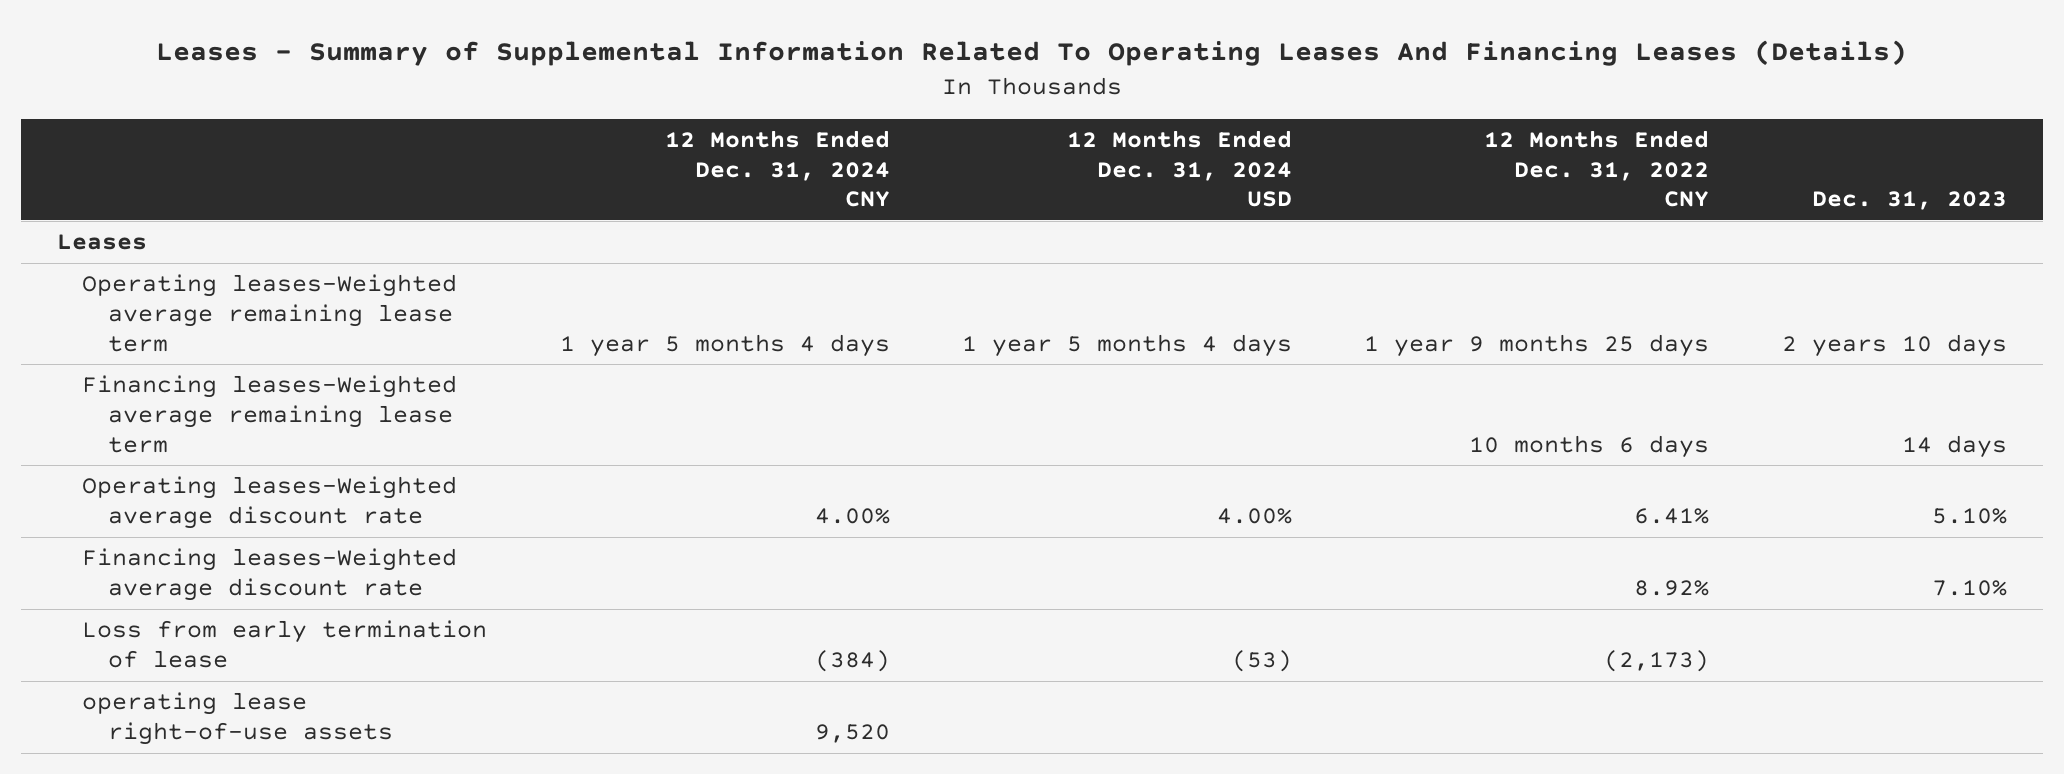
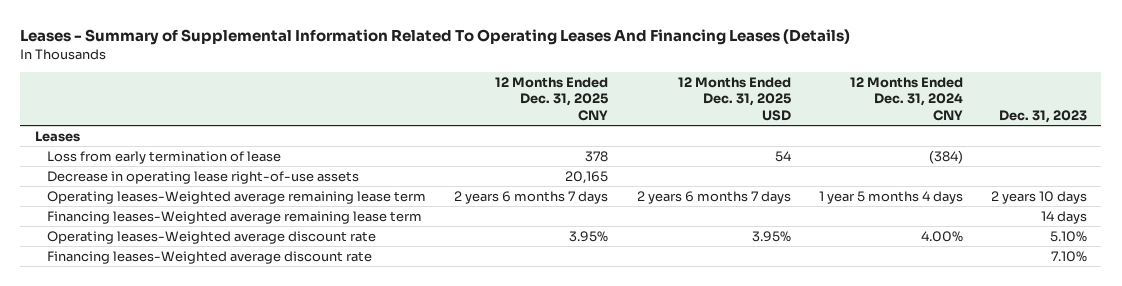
- | 12 Months Ended Dec. 31, 2024 CNY | 12 Months Ended Dec. 31, 2024 USD | 12 Months Ended Dec. 31, 2022 CNY | Dec. 31, 2023
+ | 12 Months Ended Dec. 31, 2025 CNY | 12 Months Ended Dec. 31, 2025 USD | 12 Months Ended Dec. 31, 2024 CNY | Dec. 31, 2023
moved up: Loss from early termination of lease | 378 | 54 | (384) |
+ Decrease in operating lease right-of-use assets | 20,165 | | |
- operating lease right-of-use assets | 9,520 | | |

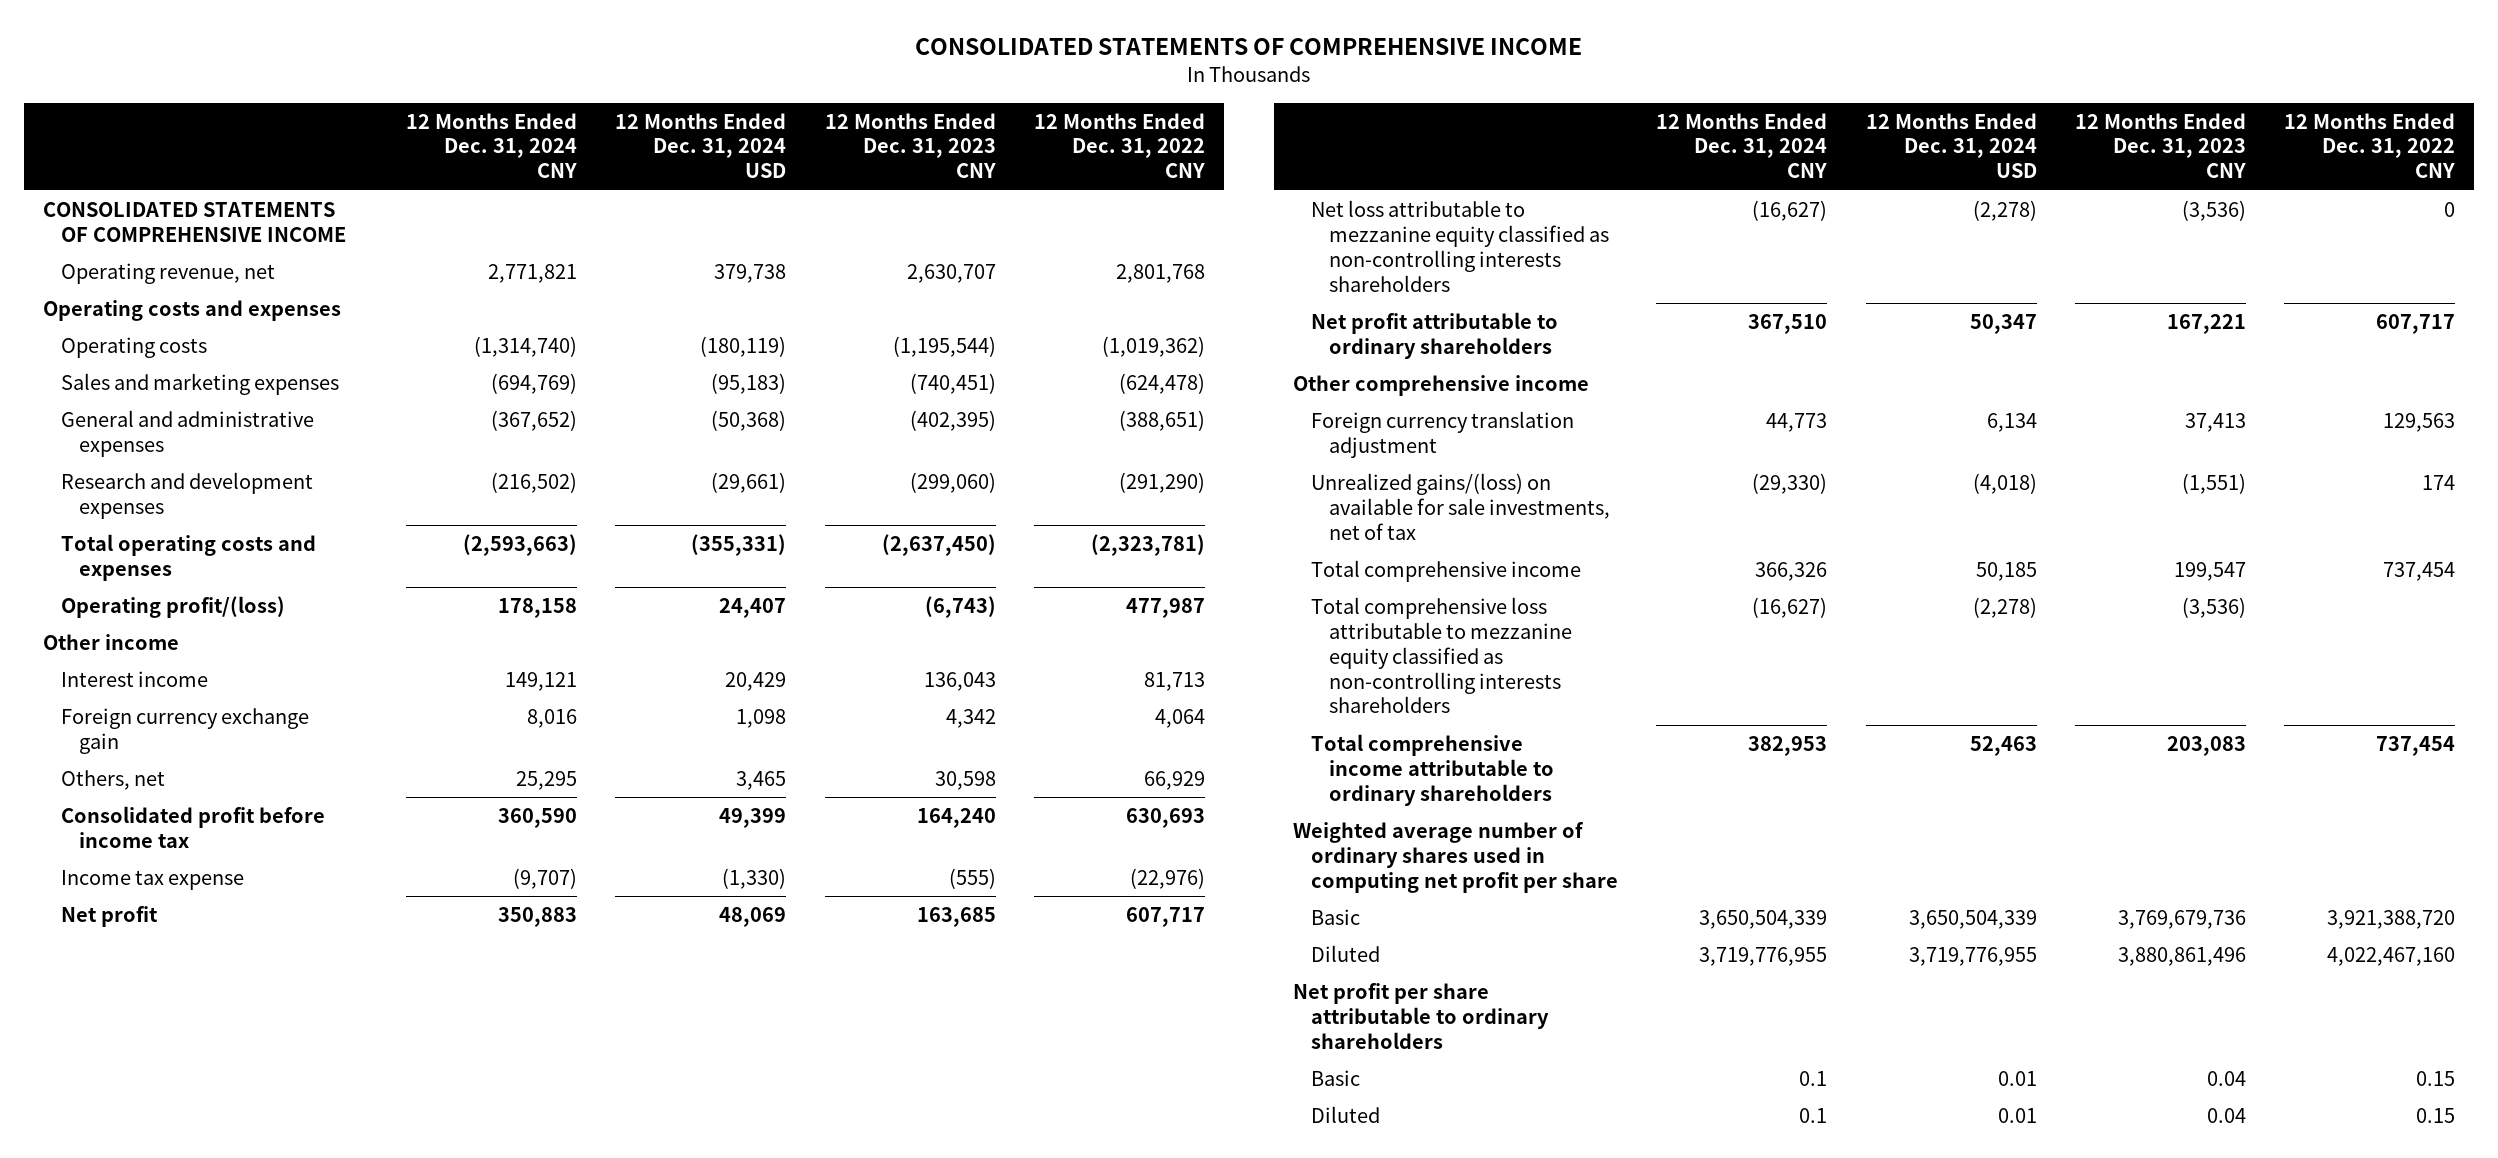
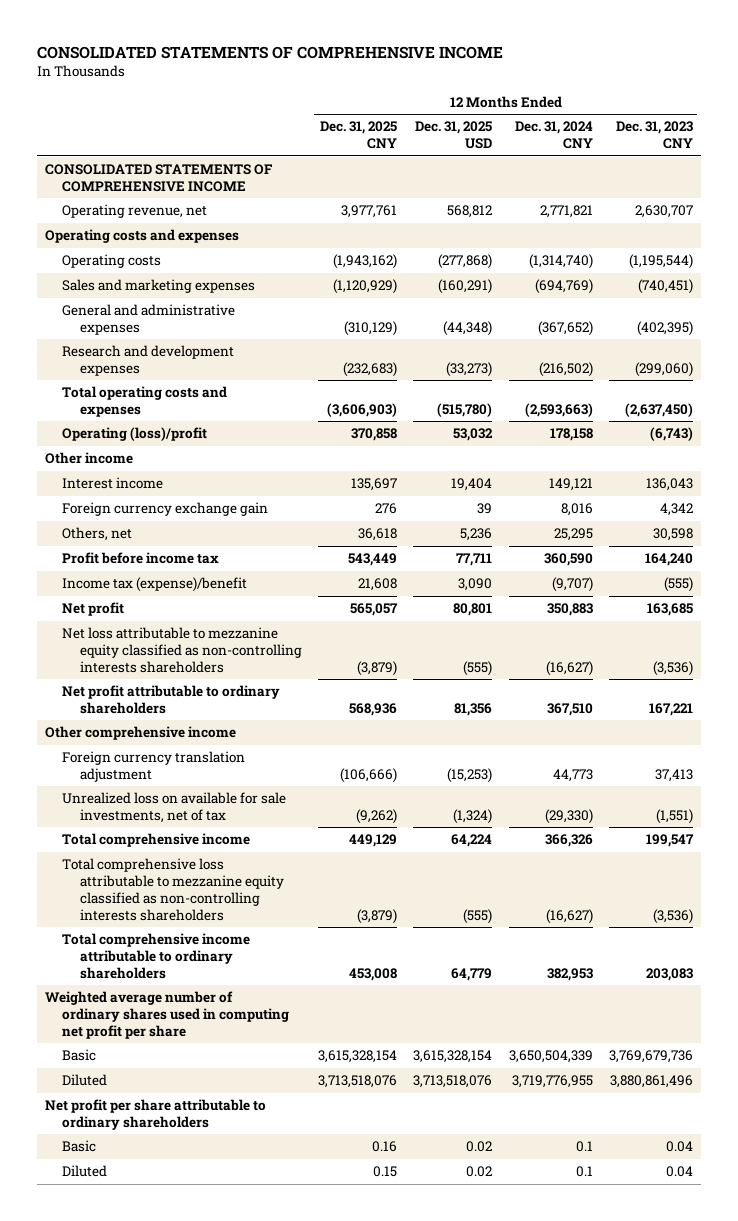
- | 12 Months Ended Dec. 31, 2024 CNY | 12 Months Ended Dec. 31, 2024 USD | 12 Months Ended Dec. 31, 2023 CNY | 12 Months Ended Dec. 31, 2022 CNY
+ | 12 Months Ended Dec. 31, 2025 CNY | 12 Months Ended Dec. 31, 2025 USD | 12 Months Ended Dec. 31, 2024 CNY | 12 Months Ended Dec. 31, 2023 CNY
- Operating profit/(loss) | 178,158 | 24,407 | (6,743) | 477,987
+ Operating (loss)/profit | 370,858 | 53,032 | 178,158 | (6,743)
- Consolidated profit before income tax | 360,590 | 49,399 | 164,240 | 630,693
- Income tax expense | (9,707) | (1,330) | (555) | (22,976)
+ Profit before income tax | 543,449 | 77,711 | 360,590 | 164,240
+ Income tax (expense)/benefit | 21,608 | 3,090 | (9,707) | (555)
- Unrealized gains/(loss) on available for sale investments, net of tax | (29,330) | (4,018) | (1,551) | 174
+ Unrealized loss on available for sale investments, net of tax | (9,262) | (1,324) | (29,330) | (1,551)

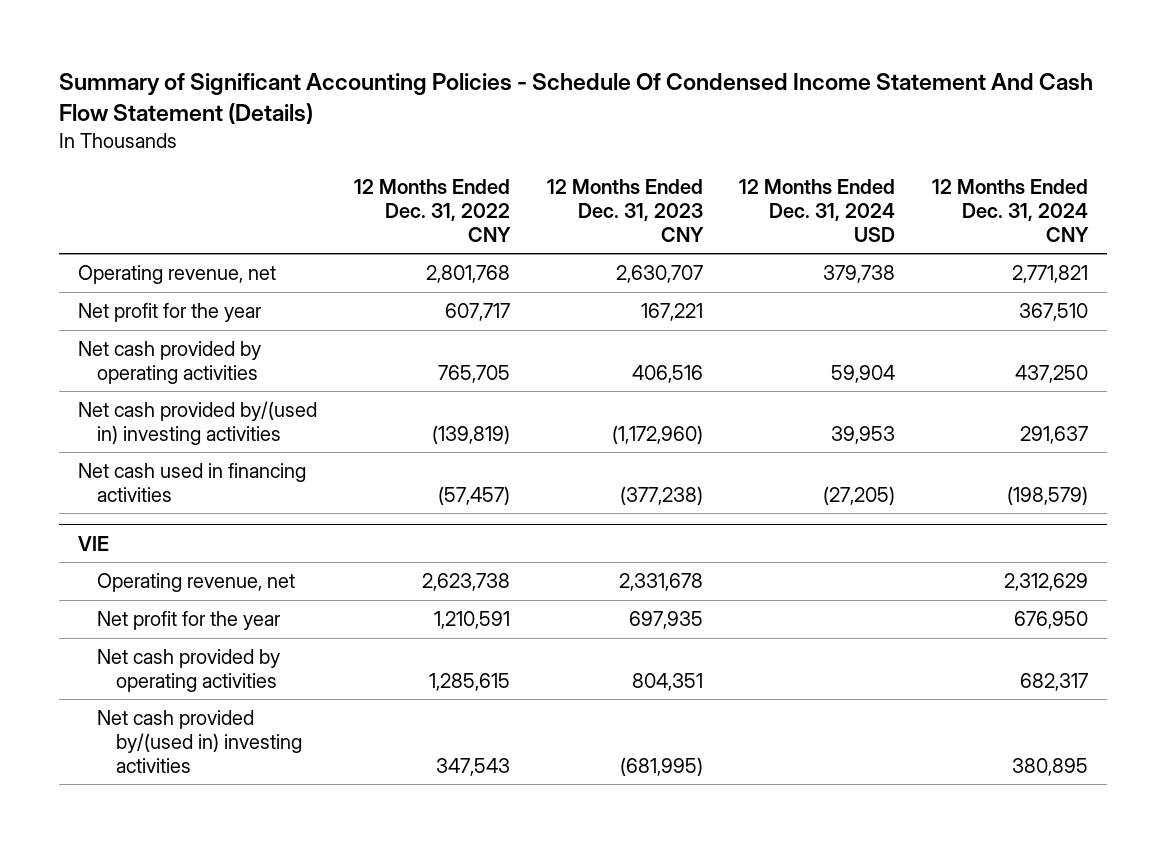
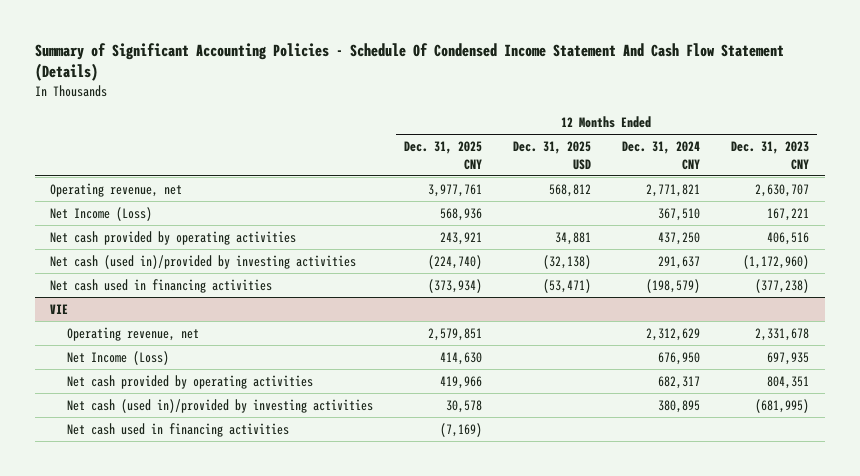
- | 12 Months Ended Dec. 31, 2022 CNY | 12 Months Ended Dec. 31, 2023 CNY | 12 Months Ended Dec. 31, 2024 USD | 12 Months Ended Dec. 31, 2024 CNY
+ | 12 Months Ended Dec. 31, 2025 CNY | 12 Months Ended Dec. 31, 2025 USD | 12 Months Ended Dec. 31, 2024 CNY | 12 Months Ended Dec. 31, 2023 CNY
- Net profit for the year | 607,717 | 167,221 | | 367,510
+ Net Income (Loss) | 568,936 | | 367,510 | 167,221
- Net cash provided by/(used in) investing activities | (139,819) | (1,172,960) | 39,953 | 291,637
+ Net cash (used in)/provided by investing activities | (224,740) | (32,138) | 291,637 | (1,172,960)
@ VIE
- Net profit for the year | 1,210,591 | 697,935 | | 676,950
+ Net Income (Loss) | 414,630 | | 676,950 | 697,935
- Net cash provided by/(used in) investing activities | 347,543 | (681,995) | | 380,895
+ Net cash (used in)/provided by investing activities | 30,578 | | 380,895 | (681,995)
+ Net cash used in financing activities | (7,169) | | |

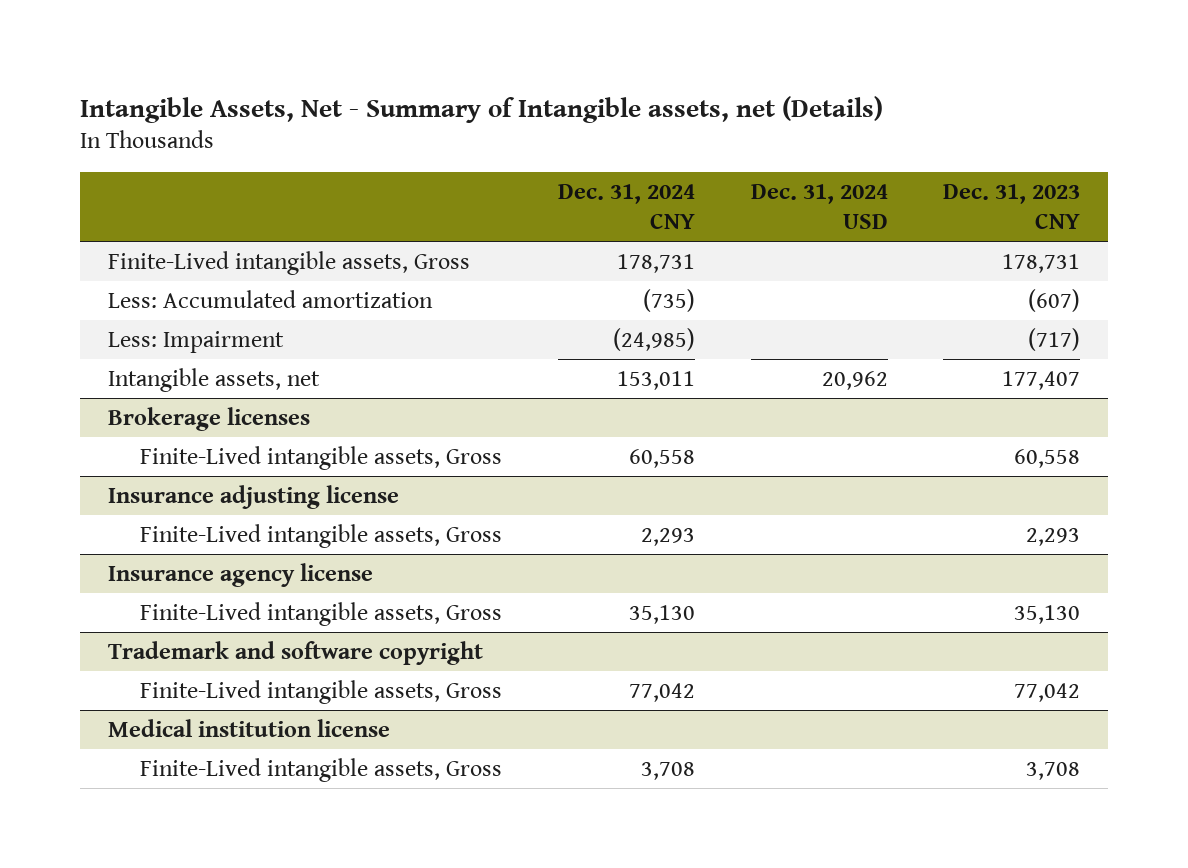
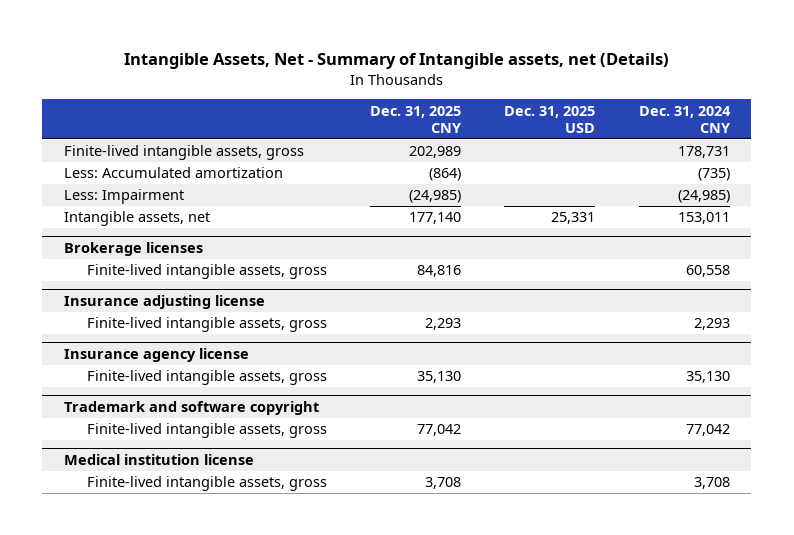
- | Dec. 31, 2024 CNY | Dec. 31, 2024 USD | Dec. 31, 2023 CNY
+ | Dec. 31, 2025 CNY | Dec. 31, 2025 USD | Dec. 31, 2024 CNY
- Finite-Lived intangible assets, Gross | 178,731 | | 178,731
+ Finite-lived intangible assets, gross | 202,989 | | 178,731
@ Brokerage licenses
- Finite-Lived intangible assets, Gross | 60,558 | | 60,558
+ Finite-lived intangible assets, gross | 84,816 | | 60,558
@ Insurance adjusting license
- Finite-Lived intangible assets, Gross | 2,293 | | 2,293
+ Finite-lived intangible assets, gross | 2,293 | | 2,293
@ Insurance agency license
- Finite-Lived intangible assets, Gross | 35,130 | | 35,130
+ Finite-lived intangible assets, gross | 35,130 | | 35,130
@ Trademark and software copyright
- Finite-Lived intangible assets, Gross | 77,042 | | 77,042
+ Finite-lived intangible assets, gross | 77,042 | | 77,042
@ Medical institution license
- Finite-Lived intangible assets, Gross | 3,708 | | 3,708
+ Finite-lived intangible assets, gross | 3,708 | | 3,708

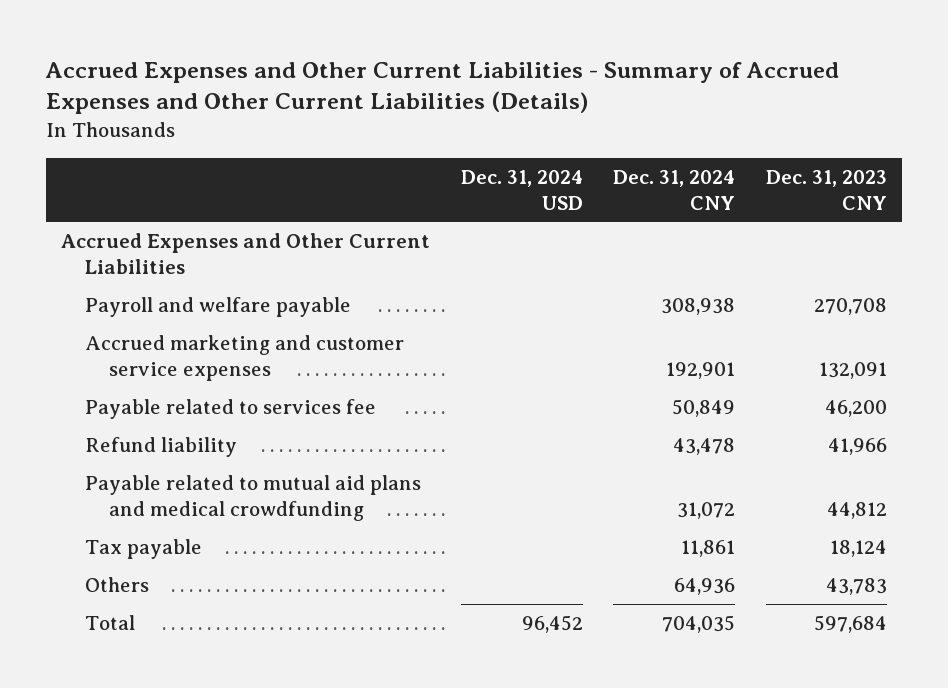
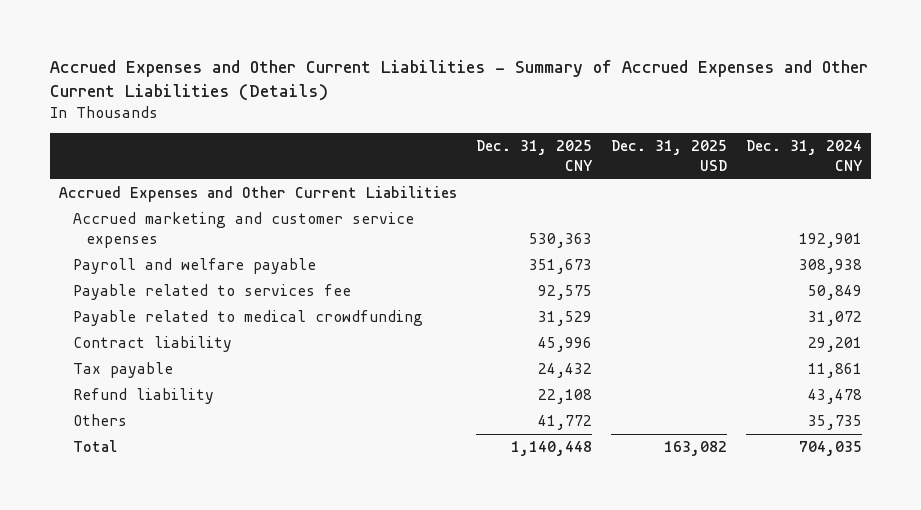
- | Dec. 31, 2024 USD | Dec. 31, 2024 CNY | Dec. 31, 2023 CNY
+ | Dec. 31, 2025 CNY | Dec. 31, 2025 USD | Dec. 31, 2024 CNY
moved down: Payroll and welfare payable | 351,673 | | 308,938
- Payable related to mutual aid plans and medical crowdfunding | | 31,072 | 44,812
+ Payable related to medical crowdfunding | 31,529 | | 31,072
+ Contract liability | 45,996 | | 29,201
- Others | | 64,936 | 43,783
moved down: Refund liability | 22,108 | | 43,478
+ Others | 41,772 | | 35,735

